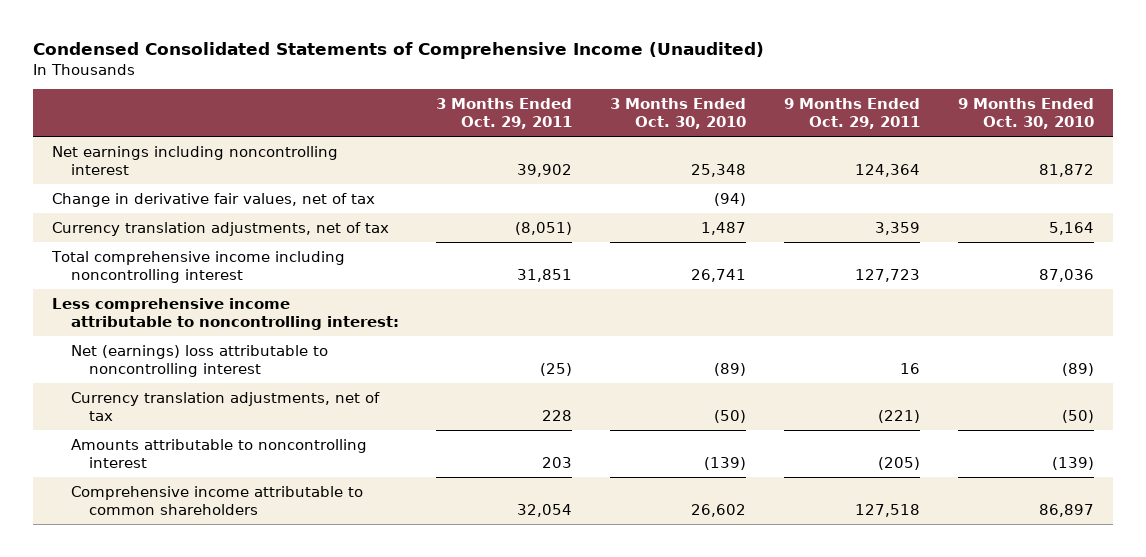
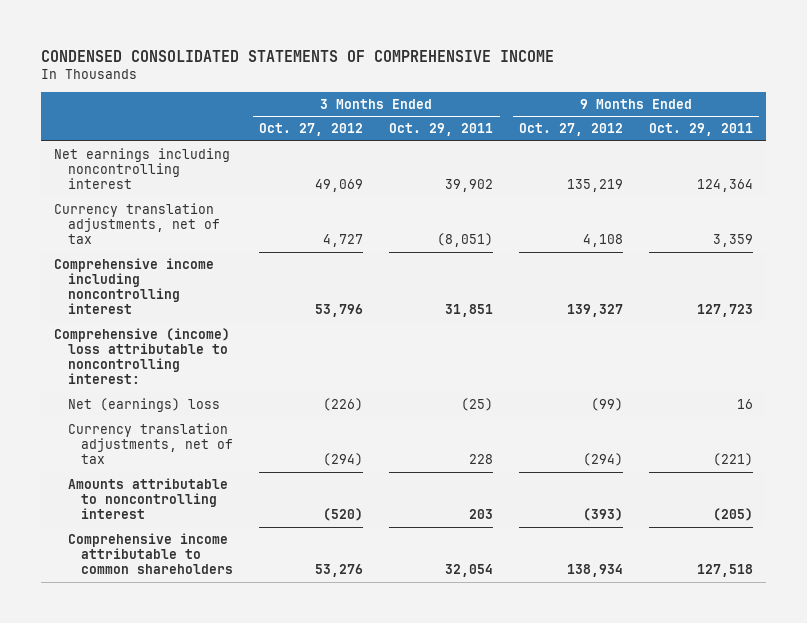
- Condensed Consolidated Statements of Comprehensive Income (Unaudited)
+ CONDENSED CONSOLIDATED STATEMENTS OF COMPREHENSIVE INCOME
- | 3 Months Ended Oct. 29, 2011 | 3 Months Ended Oct. 30, 2010 | 9 Months Ended Oct. 29, 2011 | 9 Months Ended Oct. 30, 2010
+ | 3 Months Ended Oct. 27, 2012 | 3 Months Ended Oct. 29, 2011 | 9 Months Ended Oct. 27, 2012 | 9 Months Ended Oct. 29, 2011
- Change in derivative fair values, net of tax | | (94) | |
- Total comprehensive income including noncontrolling interest | 31,851 | 26,741 | 127,723 | 87,036
- Less comprehensive income attributable to noncontrolling interest:
- Net (earnings) loss attributable to noncontrolling interest | (25) | (89) | 16 | (89)
+ Comprehensive income including noncontrolling interest | 53,796 | 31,851 | 139,327 | 127,723
+ Comprehensive (income) loss attributable to noncontrolling interest:
+ Net (earnings) loss | (226) | (25) | (99) | 16

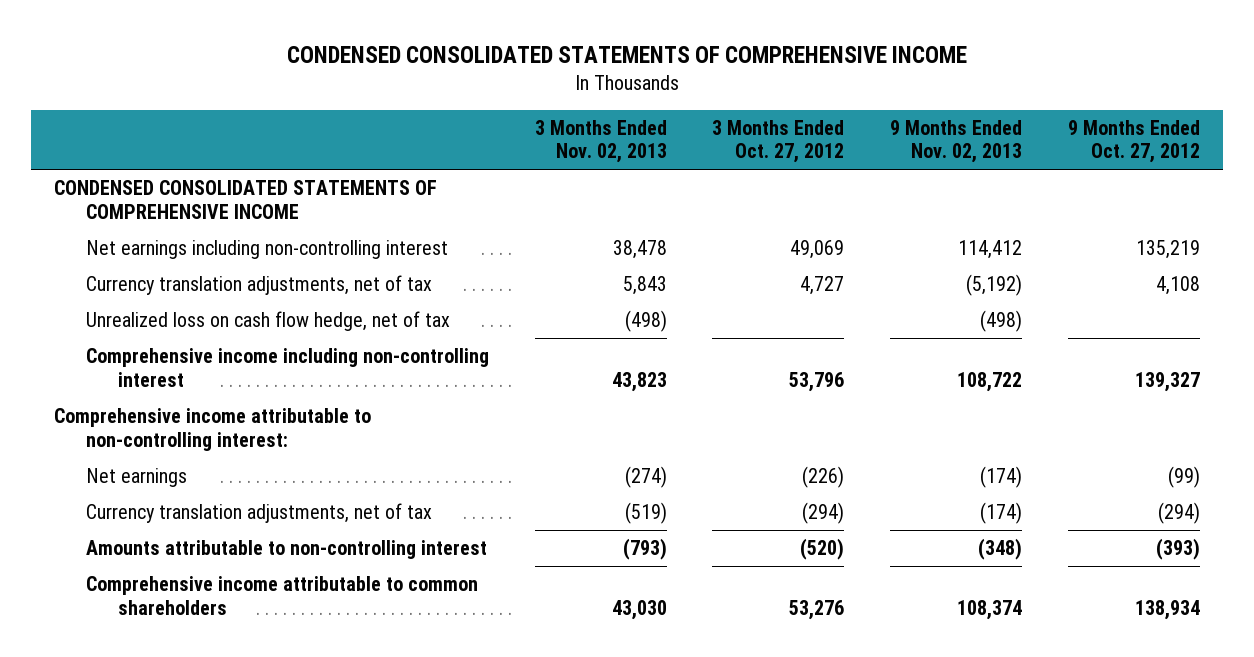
- | 3 Months Ended Oct. 27, 2012 | 3 Months Ended Oct. 29, 2011 | 9 Months Ended Oct. 27, 2012 | 9 Months Ended Oct. 29, 2011
+ | 3 Months Ended Nov. 02, 2013 | 3 Months Ended Oct. 27, 2012 | 9 Months Ended Nov. 02, 2013 | 9 Months Ended Oct. 27, 2012
- Net earnings including noncontrolling interest | 49,069 | 39,902 | 135,219 | 124,364
+ CONDENSED CONSOLIDATED STATEMENTS OF COMPREHENSIVE INCOME
+ Net earnings including non-controlling interest | 38,478 | 49,069 | 114,412 | 135,219
- Comprehensive income including noncontrolling interest | 53,796 | 31,851 | 139,327 | 127,723
- Comprehensive (income) loss attributable to noncontrolling interest:
- Net (earnings) loss | (226) | (25) | (99) | 16
+ Unrealized loss on cash flow hedge, net of tax | (498) | | (498) |
+ Comprehensive income including non-controlling interest | 43,823 | 53,796 | 108,722 | 139,327
+ Comprehensive income attributable to non-controlling interest:
+ Net earnings | (274) | (226) | (174) | (99)
- Amounts attributable to noncontrolling interest | (520) | 203 | (393) | (205)
+ Amounts attributable to non-controlling interest | (793) | (520) | (348) | (393)

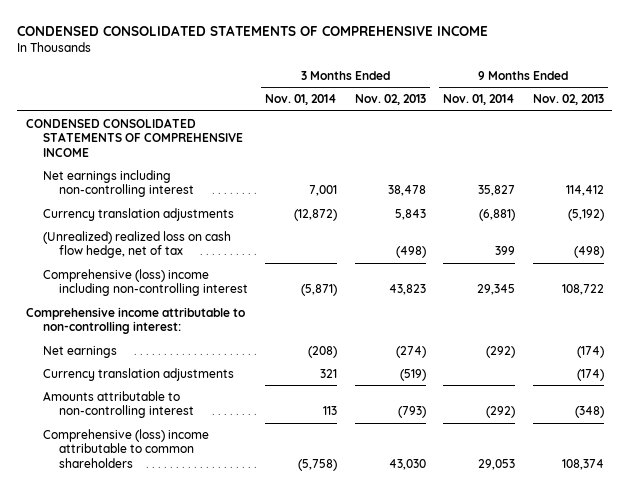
- | 3 Months Ended Nov. 02, 2013 | 3 Months Ended Oct. 27, 2012 | 9 Months Ended Nov. 02, 2013 | 9 Months Ended Oct. 27, 2012
+ | 3 Months Ended Nov. 01, 2014 | 3 Months Ended Nov. 02, 2013 | 9 Months Ended Nov. 01, 2014 | 9 Months Ended Nov. 02, 2013
- Currency translation adjustments, net of tax | 5,843 | 4,727 | (5,192) | 4,108
- Unrealized loss on cash flow hedge, net of tax | (498) | | (498) |
- Comprehensive income including non-controlling interest | 43,823 | 53,796 | 108,722 | 139,327
+ Currency translation adjustments | (12,872) | 5,843 | (6,881) | (5,192)
+ (Unrealized) realized loss on cash flow hedge, net of tax | | (498) | 399 | (498)
+ Comprehensive (loss) income including non-controlling interest | (5,871) | 43,823 | 29,345 | 108,722
- Currency translation adjustments, net of tax | (519) | (294) | (174) | (294)
+ Currency translation adjustments | 321 | (519) | | (174)
- Comprehensive income attributable to common shareholders | 43,030 | 53,276 | 108,374 | 138,934
+ Comprehensive (loss) income attributable to common shareholders | (5,758) | 43,030 | 29,053 | 108,374

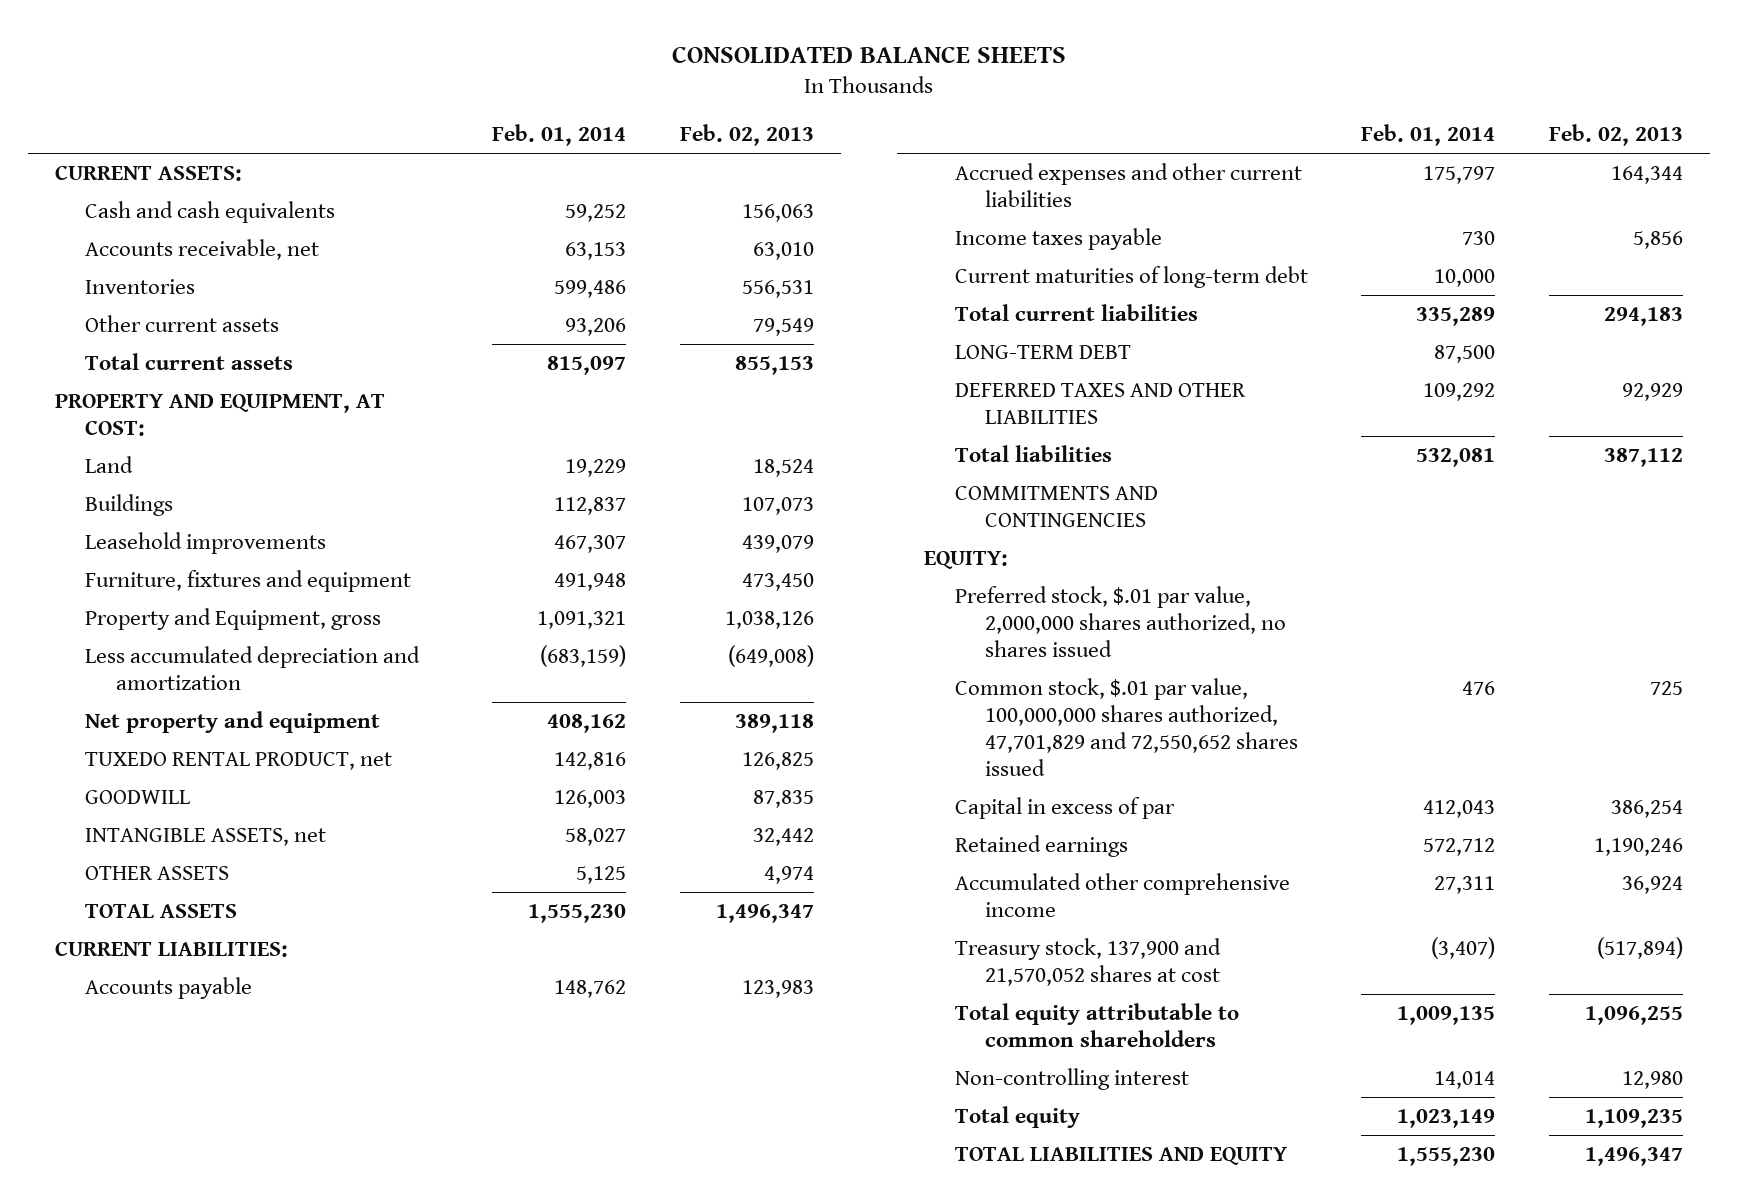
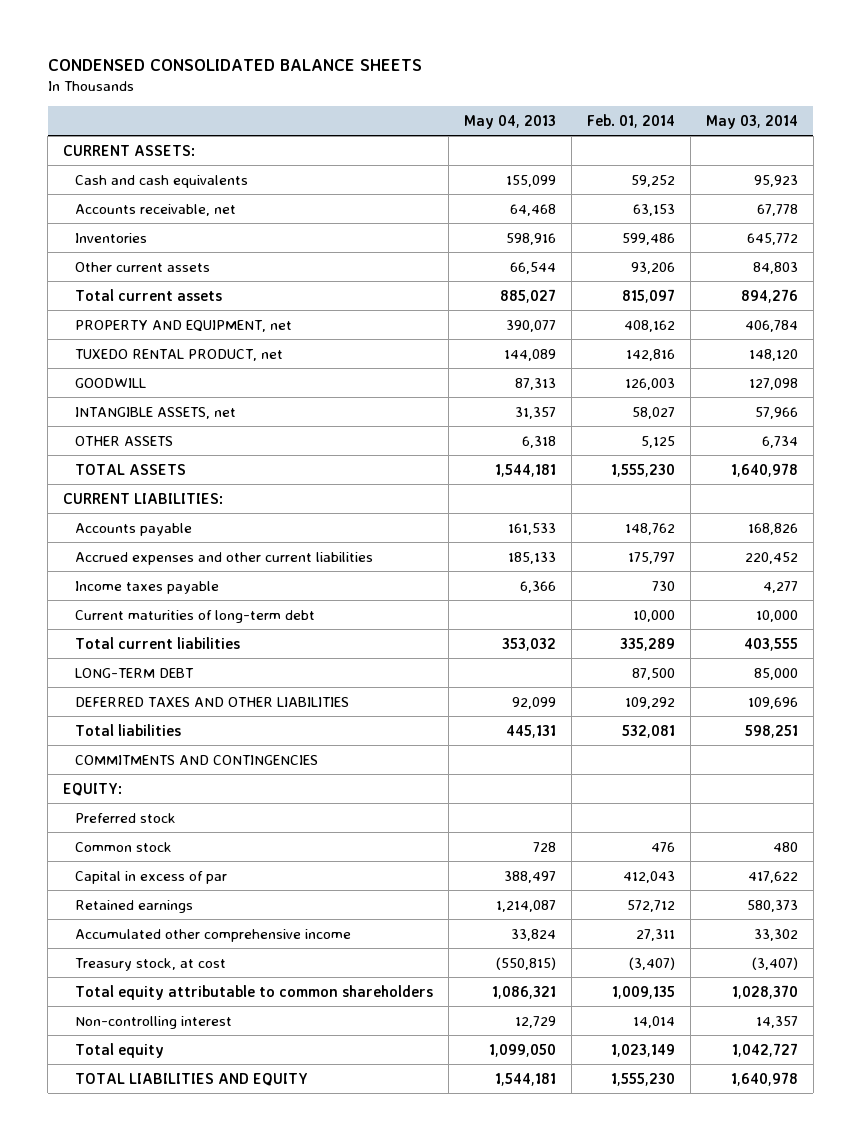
- CONSOLIDATED BALANCE SHEETS
+ CONDENSED CONSOLIDATED BALANCE SHEETS
- | Feb. 01, 2014 | Feb. 02, 2013
+ | May 04, 2013 | Feb. 01, 2014 | May 03, 2014
- PROPERTY AND EQUIPMENT, AT COST:
- Land | 19,229 | 18,524
- Buildings | 112,837 | 107,073
- Leasehold improvements | 467,307 | 439,079
- Furniture, fixtures and equipment | 491,948 | 473,450
- Property and Equipment, gross | 1,091,321 | 1,038,126
- Less accumulated depreciation and amortization | (683,159) | (649,008)
- Net property and equipment | 408,162 | 389,118
+ PROPERTY AND EQUIPMENT, net | 390,077 | 408,162 | 406,784
- Preferred stock, $.01 par value, 2,000,000 shares authorized, no shares issued
- Common stock, $.01 par value, 100,000,000 shares authorized, 47,701,829 and 72,550,652 shares issued | 476 | 725
+ Preferred stock
+ Common stock | 728 | 476 | 480
- Treasury stock, 137,900 and 21,570,052 shares at cost | (3,407) | (517,894)
+ Treasury stock, at cost | (550,815) | (3,407) | (3,407)

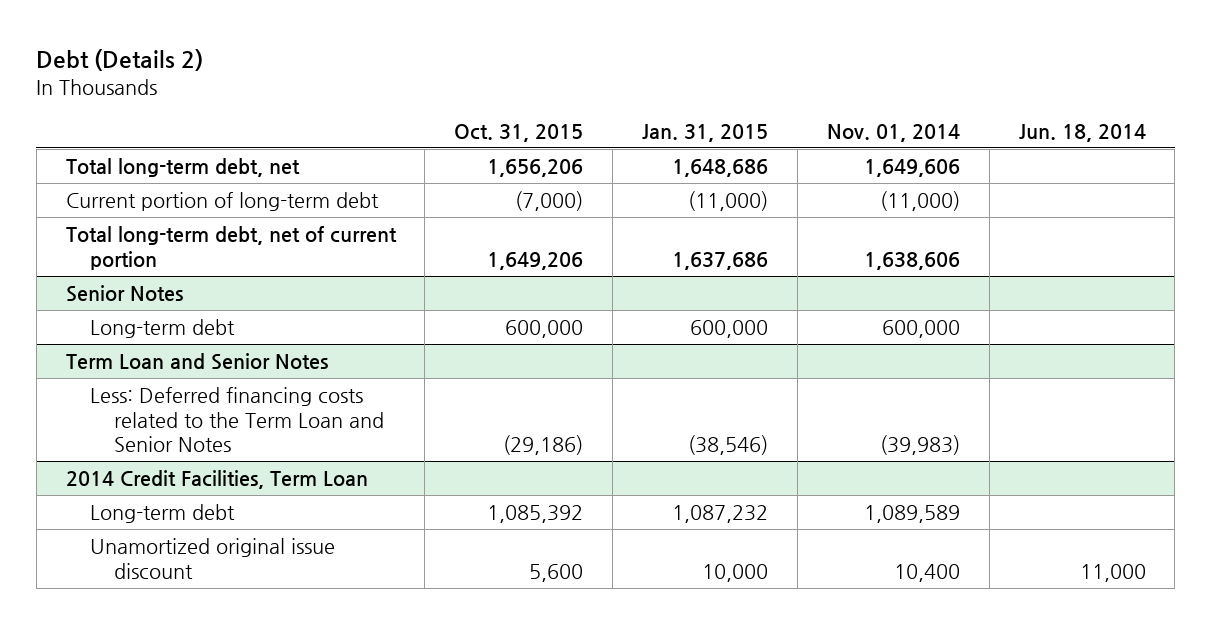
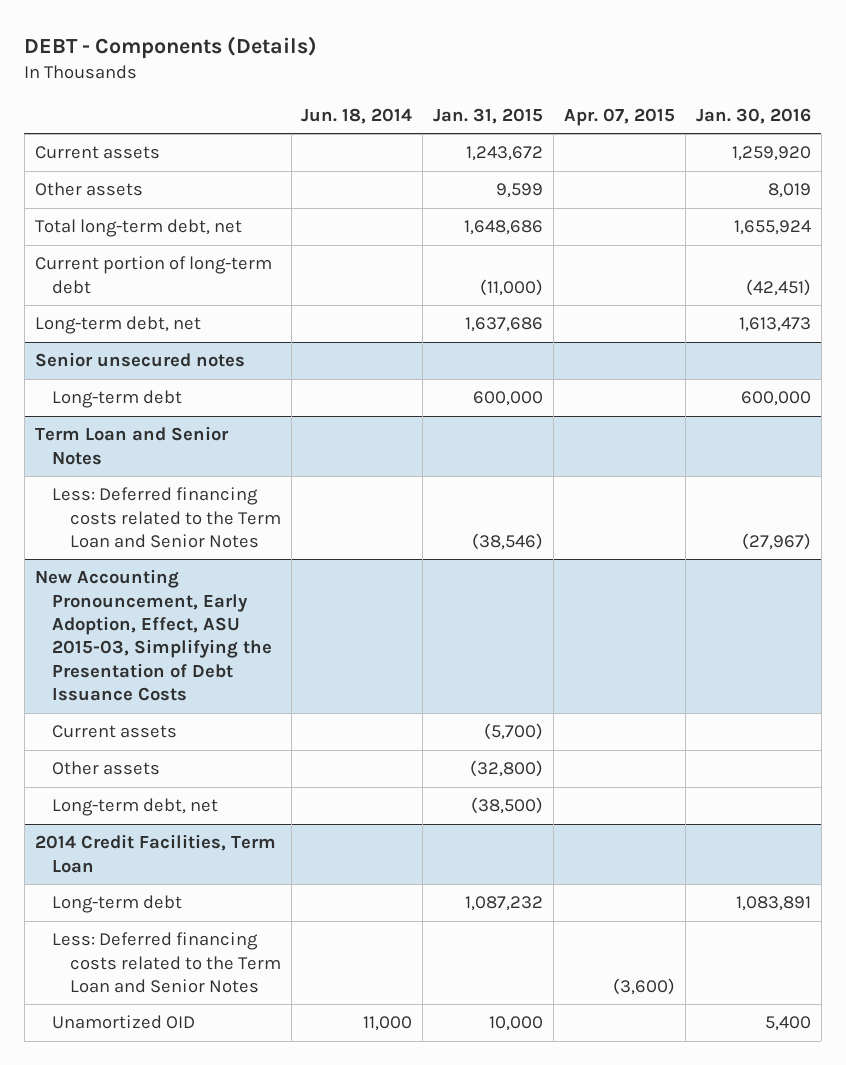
- Debt (Details 2)
+ DEBT - Components (Details)
- | Oct. 31, 2015 | Jan. 31, 2015 | Nov. 01, 2014 | Jun. 18, 2014
+ | Jun. 18, 2014 | Jan. 31, 2015 | Apr. 07, 2015 | Jan. 30, 2016
+ Current assets | | 1,243,672 | | 1,259,920
+ Other assets | | 9,599 | | 8,019
- Total long-term debt, net of current portion | 1,649,206 | 1,637,686 | 1,638,606 |
- Senior Notes
+ Long-term debt, net | | 1,637,686 | | 1,613,473
+ Senior unsecured notes
+ New Accounting Pronouncement, Early Adoption, Effect, ASU 2015-03, Simplifying the Presentation of Debt Issuance Costs
+ Current assets | | (5,700) | |
+ Other assets | | (32,800) | |
+ Long-term debt, net | | (38,500) | |
@ 2014 Credit Facilities, Term Loan
- Unamortized original issue discount | 5,600 | 10,000 | 10,400 | 11,000
+ Less: Deferred financing costs related to the Term Loan and Senior Notes | | | (3,600) |
+ Unamortized OID | 11,000 | 10,000 | | 5,400

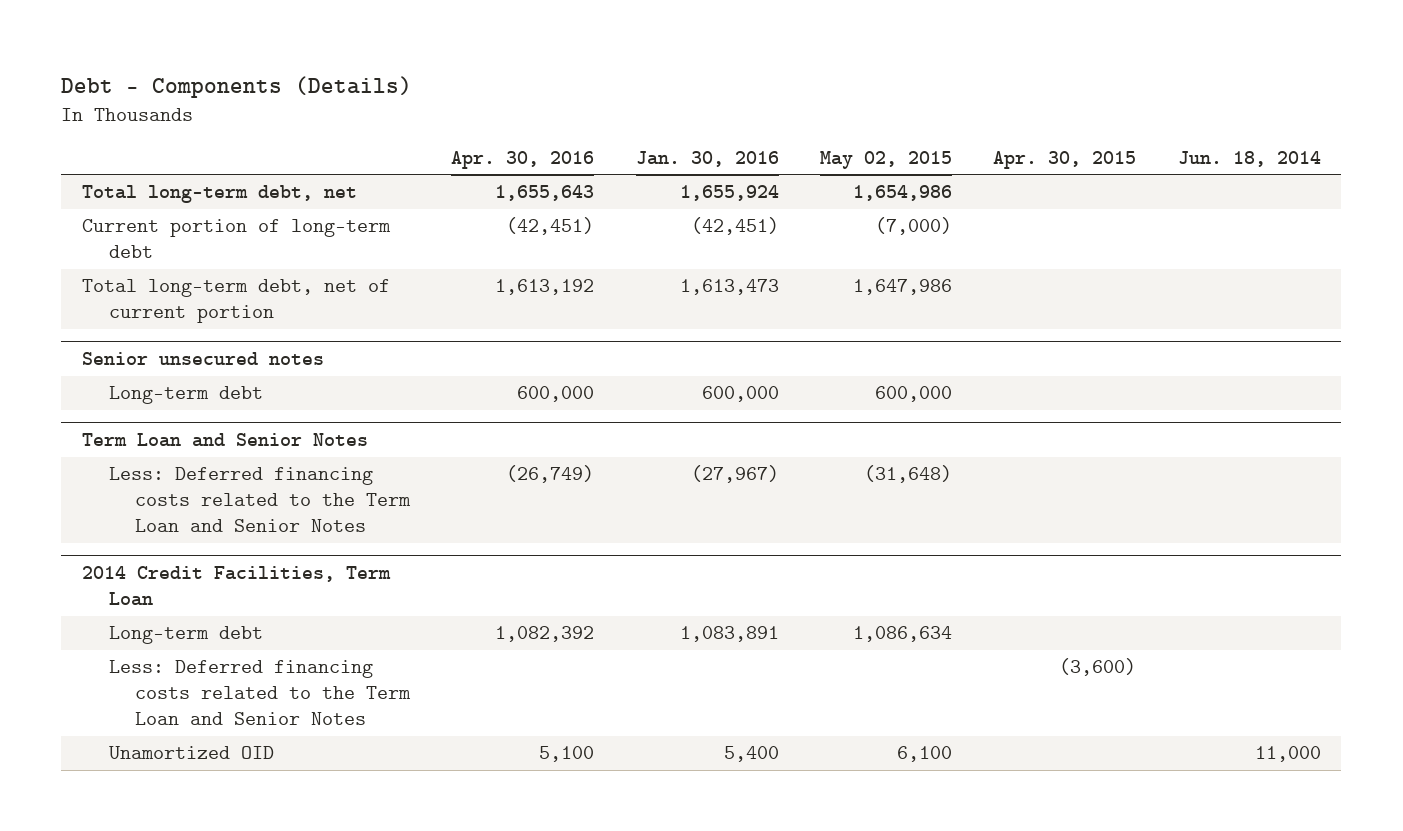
- DEBT - Components (Details)
+ Debt - Components (Details)
- | Jun. 18, 2014 | Jan. 31, 2015 | Apr. 07, 2015 | Jan. 30, 2016
+ | Apr. 30, 2016 | Jan. 30, 2016 | May 02, 2015 | Apr. 30, 2015 | Jun. 18, 2014
- Current assets | | 1,243,672 | | 1,259,920
- Other assets | | 9,599 | | 8,019
- Long-term debt, net | | 1,637,686 | | 1,613,473
+ Total long-term debt, net of current portion | 1,613,192 | 1,613,473 | 1,647,986 | |
- New Accounting Pronouncement, Early Adoption, Effect, ASU 2015-03, Simplifying the Presentation of Debt Issuance Costs
- Current assets | | (5,700) | |
- Other assets | | (32,800) | |
- Long-term debt, net | | (38,500) | |

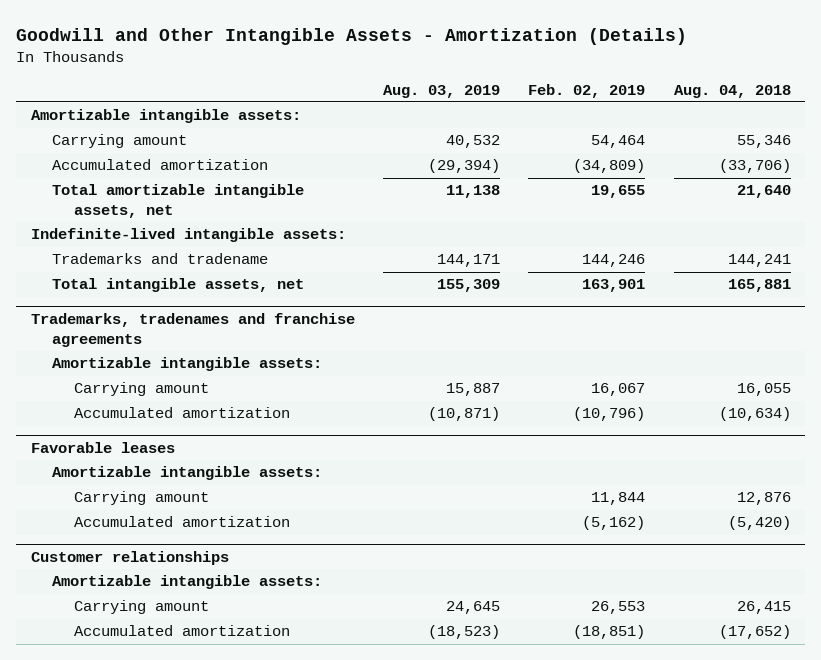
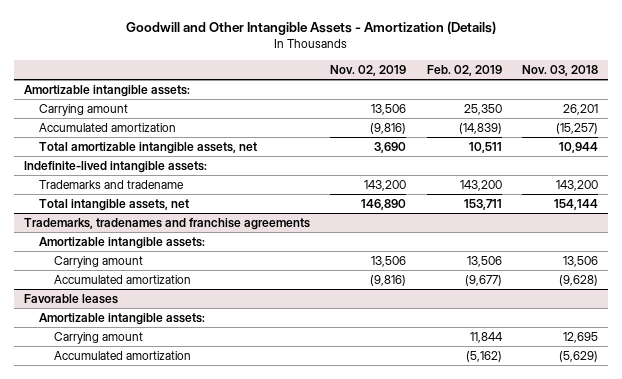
- | Aug. 03, 2019 | Feb. 02, 2019 | Aug. 04, 2018
+ | Nov. 02, 2019 | Feb. 02, 2019 | Nov. 03, 2018
- Carrying amount | 40,532 | 54,464 | 55,346
- Accumulated amortization | (29,394) | (34,809) | (33,706)
- Total amortizable intangible assets, net | 11,138 | 19,655 | 21,640
+ Carrying amount | 13,506 | 25,350 | 26,201
+ Accumulated amortization | (9,816) | (14,839) | (15,257)
+ Total amortizable intangible assets, net | 3,690 | 10,511 | 10,944
- Trademarks and tradename | 144,171 | 144,246 | 144,241
- Total intangible assets, net | 155,309 | 163,901 | 165,881
+ Trademarks and tradename | 143,200 | 143,200 | 143,200
+ Total intangible assets, net | 146,890 | 153,711 | 154,144
@ Trademarks, tradenames and franchise agreements
- Carrying amount | 15,887 | 16,067 | 16,055
- Accumulated amortization | (10,871) | (10,796) | (10,634)
+ Carrying amount | 13,506 | 13,506 | 13,506
+ Accumulated amortization | (9,816) | (9,677) | (9,628)
- Customer relationships
- Amortizable intangible assets:
- Carrying amount | 24,645 | 26,553 | 26,415
- Accumulated amortization | (18,523) | (18,851) | (17,652)

